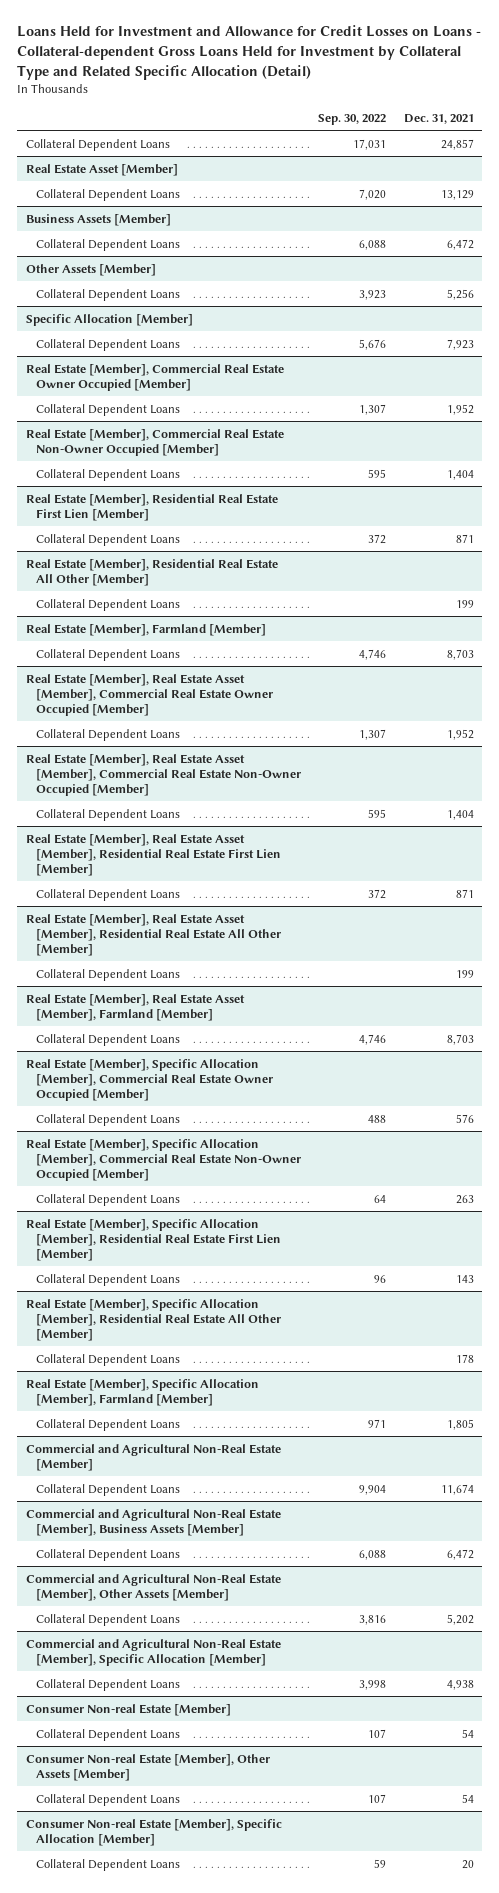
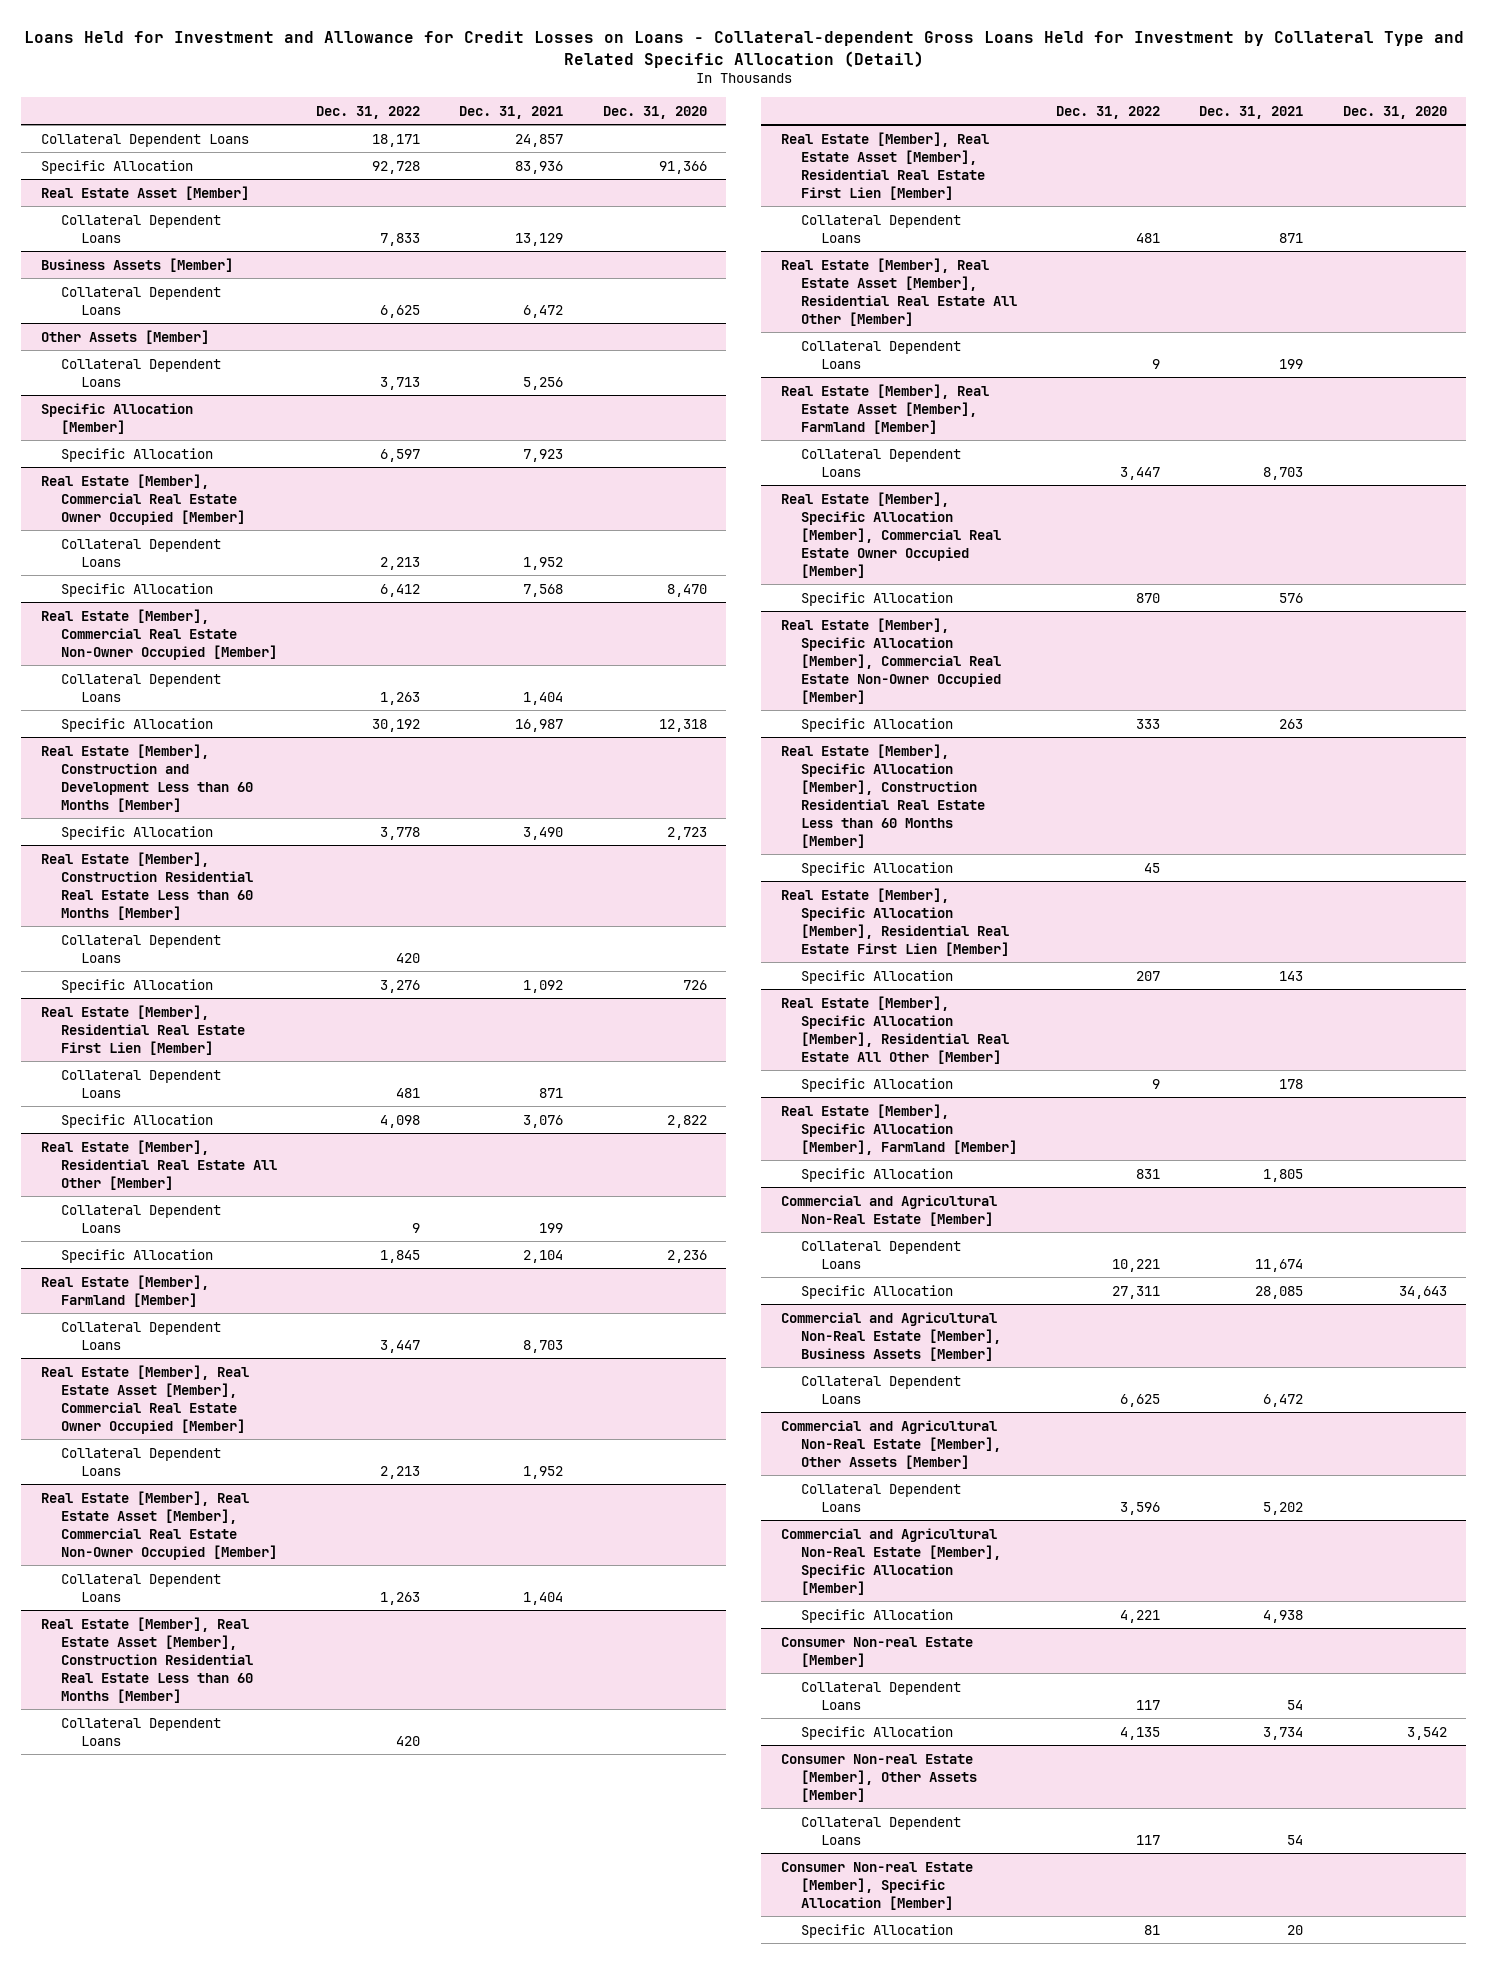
- | Sep. 30, 2022 | Dec. 31, 2021
+ | Dec. 31, 2022 | Dec. 31, 2021 | Dec. 31, 2020
+ Specific Allocation | 92,728 | 83,936 | 91,366
@ Specific Allocation [Member]
- Collateral Dependent Loans | 5,676 | 7,923
+ Specific Allocation | 6,597 | 7,923 |
@ Real Estate [Member], Commercial Real Estate Owner Occupied [Member]
+ Specific Allocation | 6,412 | 7,568 | 8,470
@ Real Estate [Member], Commercial Real Estate Non-Owner Occupied [Member]
+ Specific Allocation | 30,192 | 16,987 | 12,318
+ Real Estate [Member], Construction and Development Less than 60 Months [Member]
+ Specific Allocation | 3,778 | 3,490 | 2,723
+ Real Estate [Member], Construction Residential Real Estate Less than 60 Months [Member]
+ Collateral Dependent Loans | 420 | |
+ Specific Allocation | 3,276 | 1,092 | 726
@ Real Estate [Member], Residential Real Estate First Lien [Member]
+ Specific Allocation | 4,098 | 3,076 | 2,822
@ Real Estate [Member], Residential Real Estate All Other [Member]
+ Specific Allocation | 1,845 | 2,104 | 2,236
+ Real Estate [Member], Real Estate Asset [Member], Construction Residential Real Estate Less than 60 Months [Member]
+ Collateral Dependent Loans | 420 | |
@ Real Estate [Member], Specific Allocation [Member], Commercial Real Estate Owner Occupied [Member]
- Collateral Dependent Loans | 488 | 576
+ Specific Allocation | 870 | 576 |
@ Real Estate [Member], Specific Allocation [Member], Commercial Real Estate Non-Owner Occupied [Member]
- Collateral Dependent Loans | 64 | 263
+ Specific Allocation | 333 | 263 |
+ Real Estate [Member], Specific Allocation [Member], Construction Residential Real Estate Less than 60 Months [Member]
+ Specific Allocation | 45 | |
@ Real Estate [Member], Specific Allocation [Member], Residential Real Estate First Lien [Member]
- Collateral Dependent Loans | 96 | 143
+ Specific Allocation | 207 | 143 |
@ Real Estate [Member], Specific Allocation [Member], Residential Real Estate All Other [Member]
- Collateral Dependent Loans | | 178
+ Specific Allocation | 9 | 178 |
@ Real Estate [Member], Specific Allocation [Member], Farmland [Member]
- Collateral Dependent Loans | 971 | 1,805
+ Specific Allocation | 831 | 1,805 |
@ Commercial and Agricultural Non-Real Estate [Member]
+ Specific Allocation | 27,311 | 28,085 | 34,643
@ Commercial and Agricultural Non-Real Estate [Member], Specific Allocation [Member]
- Collateral Dependent Loans | 3,998 | 4,938
+ Specific Allocation | 4,221 | 4,938 |
@ Consumer Non-real Estate [Member]
+ Specific Allocation | 4,135 | 3,734 | 3,542
@ Consumer Non-real Estate [Member], Specific Allocation [Member]
- Collateral Dependent Loans | 59 | 20
+ Specific Allocation | 81 | 20 |

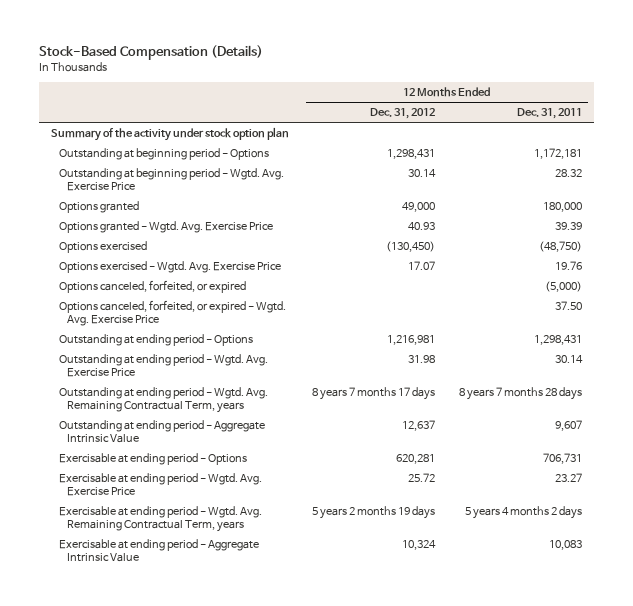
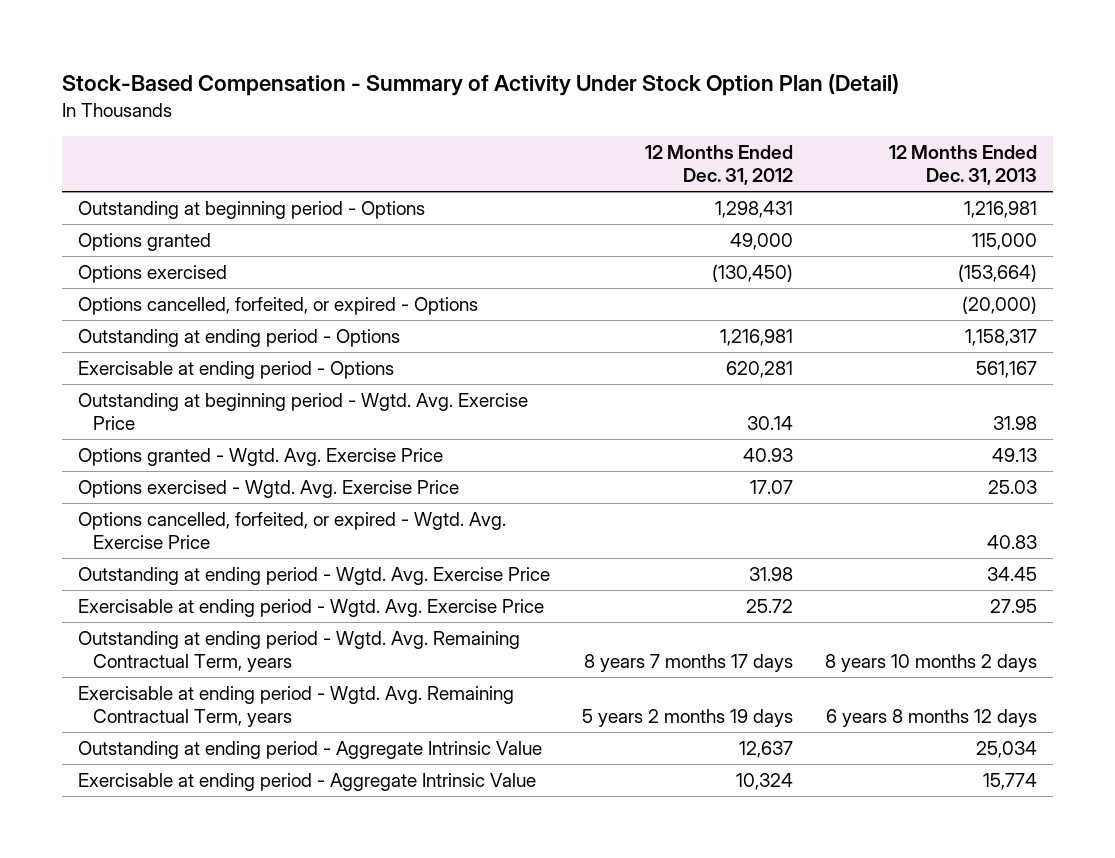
- Stock-Based Compensation (Details)
+ Stock-Based Compensation - Summary of Activity Under Stock Option Plan (Detail)
- | 12 Months Ended Dec. 31, 2012 | 12 Months Ended Dec. 31, 2011
+ | 12 Months Ended Dec. 31, 2012 | 12 Months Ended Dec. 31, 2013
- Summary of the activity under stock option plan
- Options canceled, forfeited, or expired | | (5,000)
- Options canceled, forfeited, or expired - Wgtd. Avg. Exercise Price | | 37.50
+ Options cancelled, forfeited, or expired - Options | | (20,000)
moved down: Outstanding at beginning period - Wgtd. Avg. Exercise Price | 30.14 | 31.98
moved down: Options granted - Wgtd. Avg. Exercise Price | 40.93 | 49.13
moved down: Options exercised - Wgtd. Avg. Exercise Price | 17.07 | 25.03
+ Options cancelled, forfeited, or expired - Wgtd. Avg. Exercise Price | | 40.83
moved down: Outstanding at ending period - Wgtd. Avg. Exercise Price | 31.98 | 34.45
moved down: Outstanding at ending period - Wgtd. Avg. Remaining Contractual Term, years | 8 years 7 months 17 days | 8 years 10 months 2 days
moved down: Outstanding at ending period - Aggregate Intrinsic Value | 12,637 | 25,034

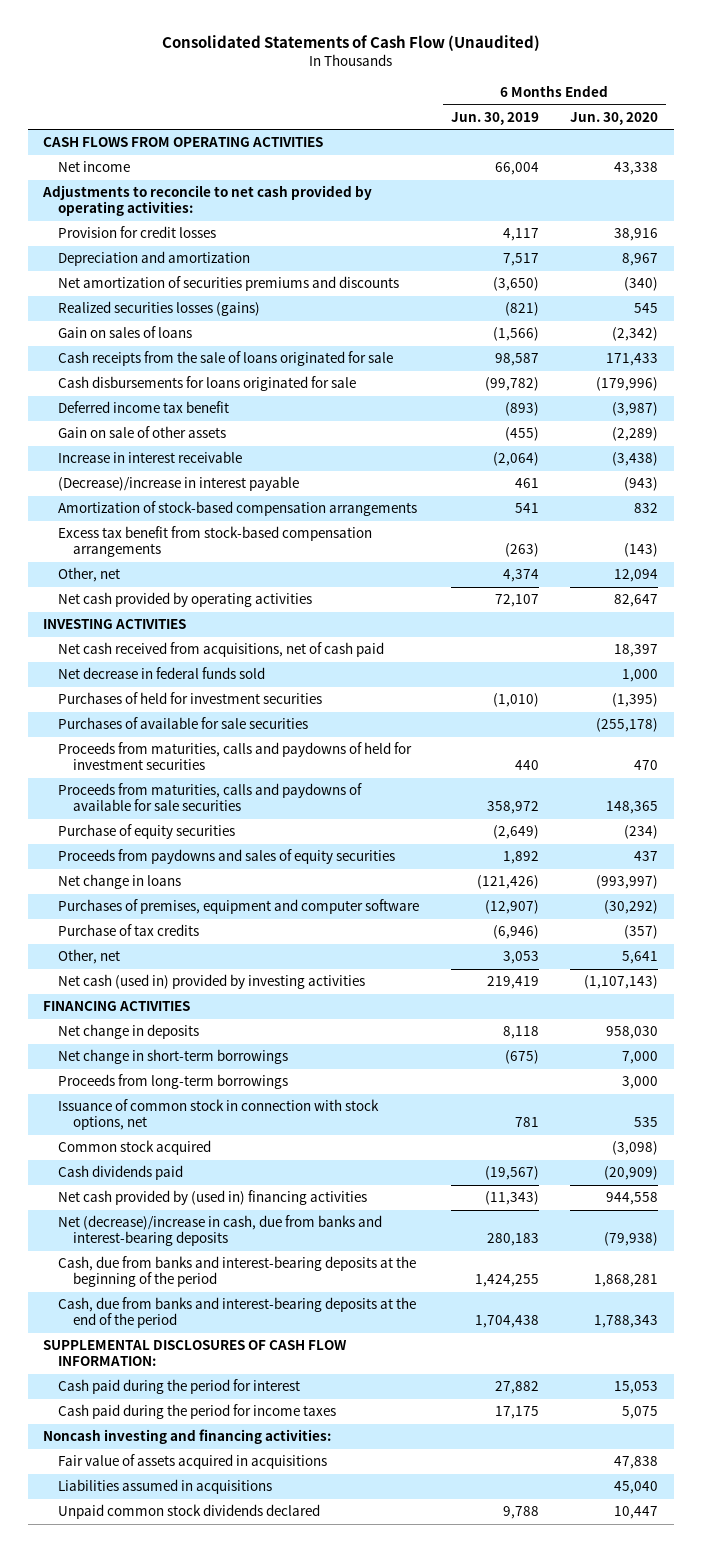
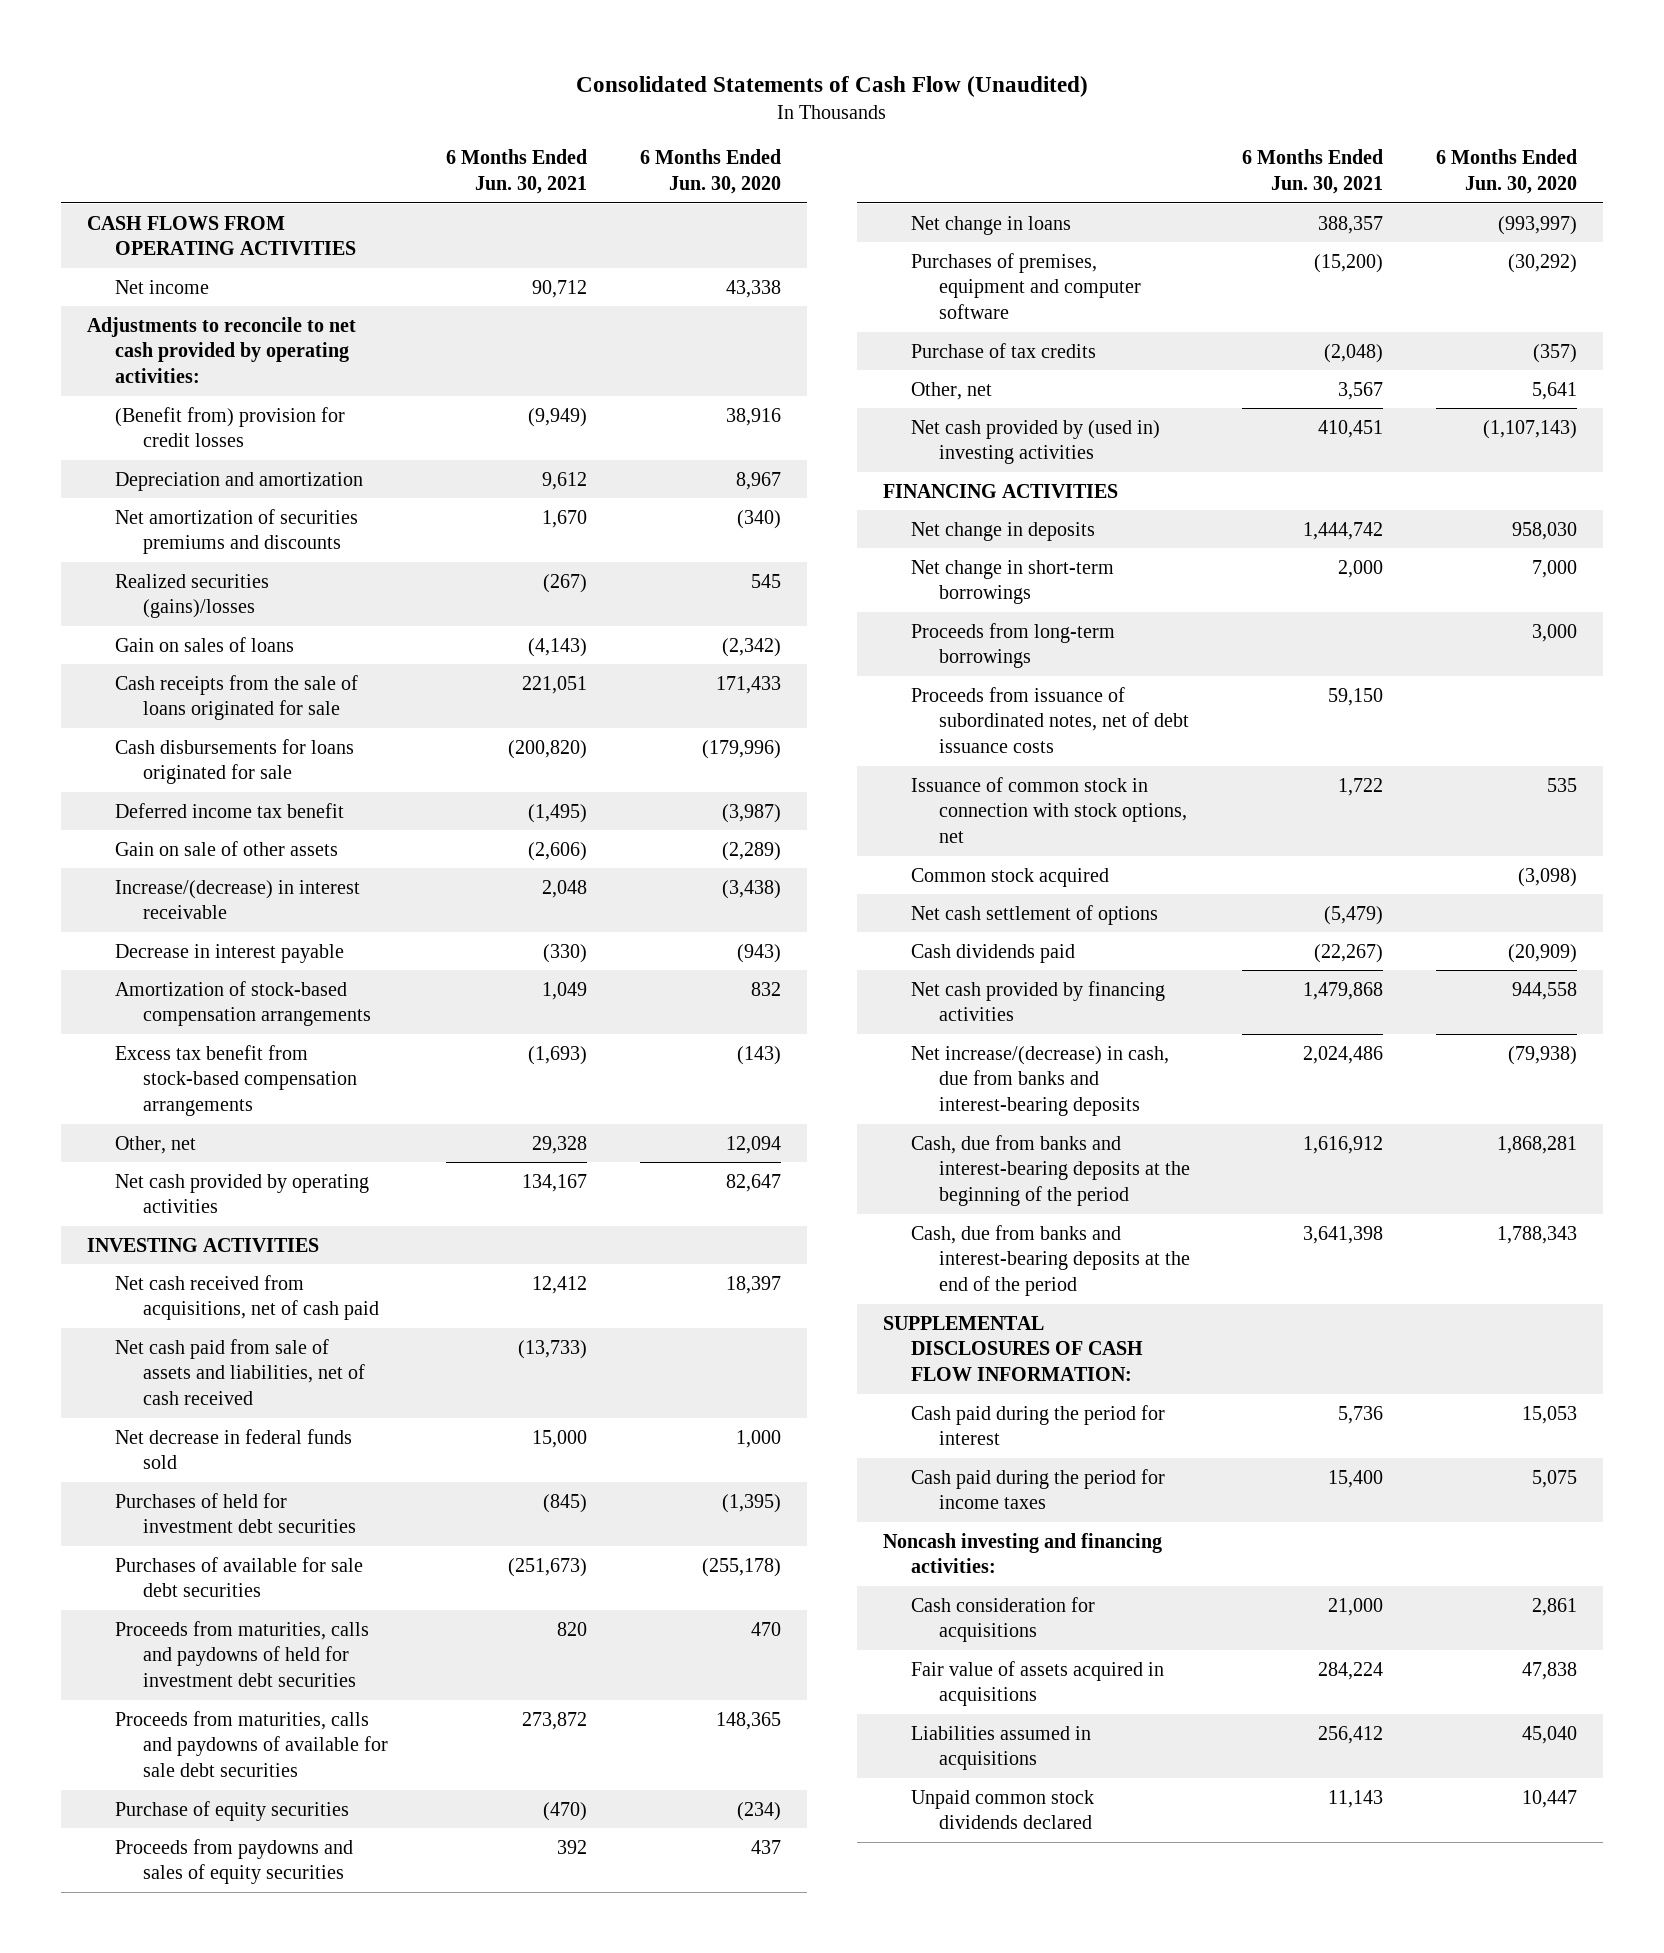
- | 6 Months Ended Jun. 30, 2019 | 6 Months Ended Jun. 30, 2020
+ | 6 Months Ended Jun. 30, 2021 | 6 Months Ended Jun. 30, 2020
- Provision for credit losses | 4,117 | 38,916
+ (Benefit from) provision for credit losses | (9,949) | 38,916
- Realized securities losses (gains) | (821) | 545
+ Realized securities (gains)/losses | (267) | 545
- Increase in interest receivable | (2,064) | (3,438)
- (Decrease)/increase in interest payable | 461 | (943)
+ Increase/(decrease) in interest receivable | 2,048 | (3,438)
+ Decrease in interest payable | (330) | (943)
+ Net cash paid from sale of assets and liabilities, net of cash received | (13,733) |
- Purchases of held for investment securities | (1,010) | (1,395)
- Purchases of available for sale securities | | (255,178)
- Proceeds from maturities, calls and paydowns of held for investment securities | 440 | 470
- Proceeds from maturities, calls and paydowns of available for sale securities | 358,972 | 148,365
+ Purchases of held for investment debt securities | (845) | (1,395)
+ Purchases of available for sale debt securities | (251,673) | (255,178)
+ Proceeds from maturities, calls and paydowns of held for investment debt securities | 820 | 470
+ Proceeds from maturities, calls and paydowns of available for sale debt securities | 273,872 | 148,365
- Net cash (used in) provided by investing activities | 219,419 | (1,107,143)
+ Net cash provided by (used in) investing activities | 410,451 | (1,107,143)
+ Proceeds from issuance of subordinated notes, net of debt issuance costs | 59,150 |
+ Net cash settlement of options | (5,479) |
- Net cash provided by (used in) financing activities | (11,343) | 944,558
- Net (decrease)/increase in cash, due from banks and interest-bearing deposits | 280,183 | (79,938)
+ Net cash provided by financing activities | 1,479,868 | 944,558
+ Net increase/(decrease) in cash, due from banks and interest-bearing deposits | 2,024,486 | (79,938)
+ Cash consideration for acquisitions | 21,000 | 2,861

